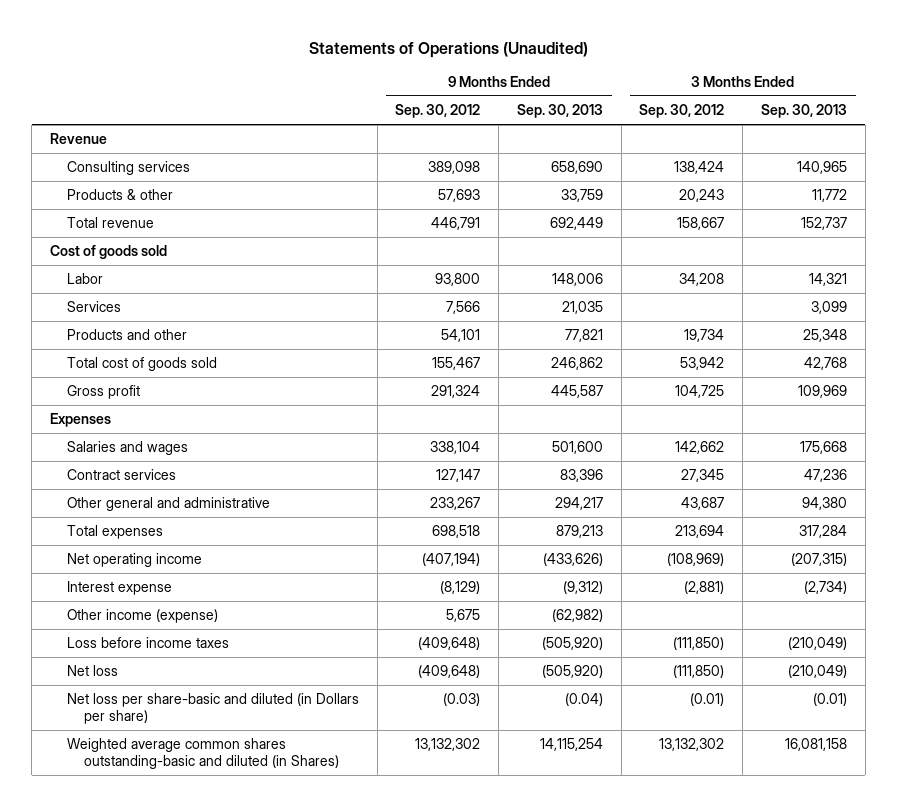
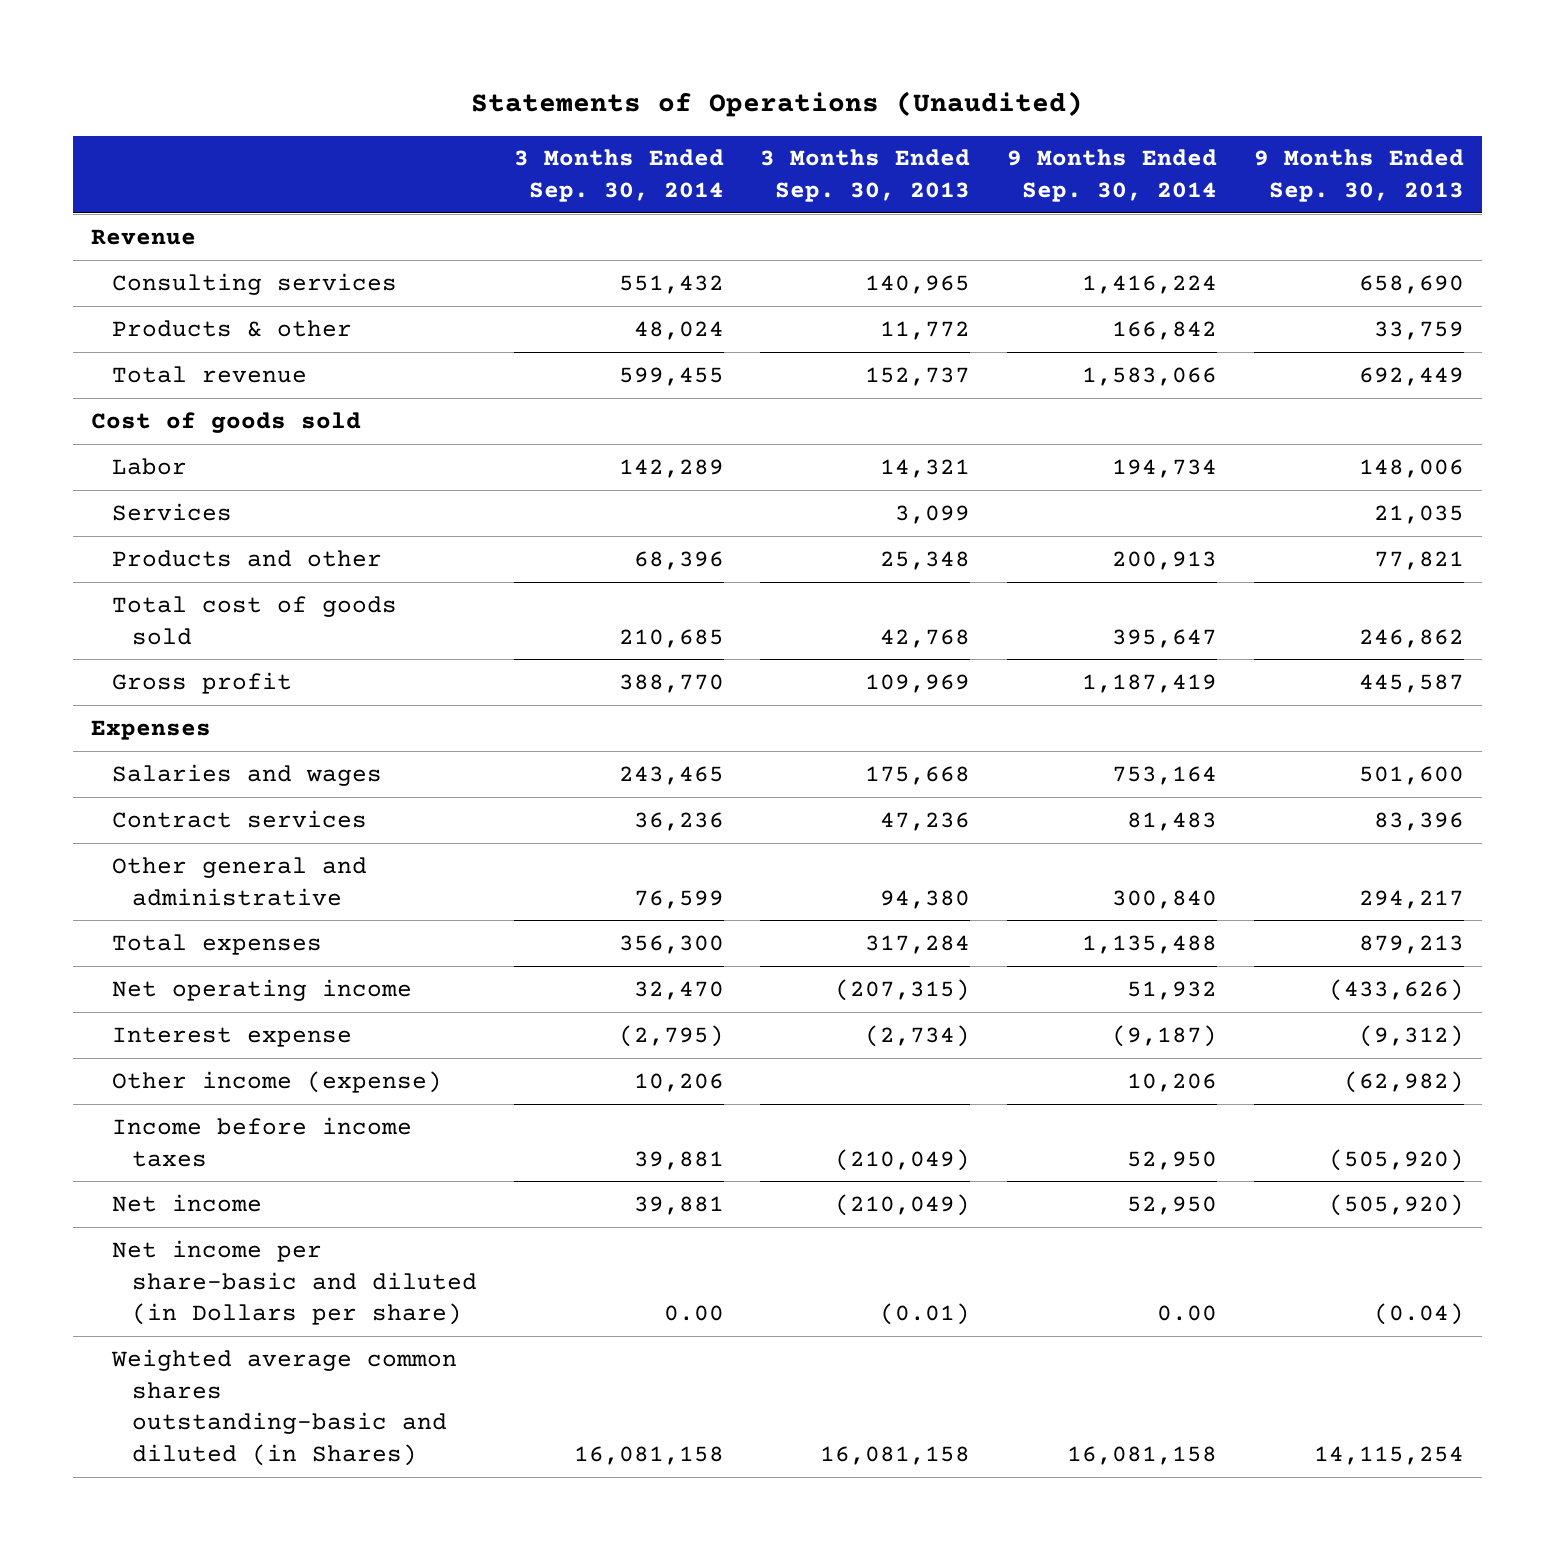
- | 9 Months Ended Sep. 30, 2012 | 9 Months Ended Sep. 30, 2013 | 3 Months Ended Sep. 30, 2012 | 3 Months Ended Sep. 30, 2013
+ | 3 Months Ended Sep. 30, 2014 | 3 Months Ended Sep. 30, 2013 | 9 Months Ended Sep. 30, 2014 | 9 Months Ended Sep. 30, 2013
- Loss before income taxes | (409,648) | (505,920) | (111,850) | (210,049)
- Net loss | (409,648) | (505,920) | (111,850) | (210,049)
- Net loss per share-basic and diluted (in Dollars per share) | (0.03) | (0.04) | (0.01) | (0.01)
+ Income before income taxes | 39,881 | (210,049) | 52,950 | (505,920)
+ Net income | 39,881 | (210,049) | 52,950 | (505,920)
+ Net income per share-basic and diluted (in Dollars per share) | 0.00 | (0.01) | 0.00 | (0.04)

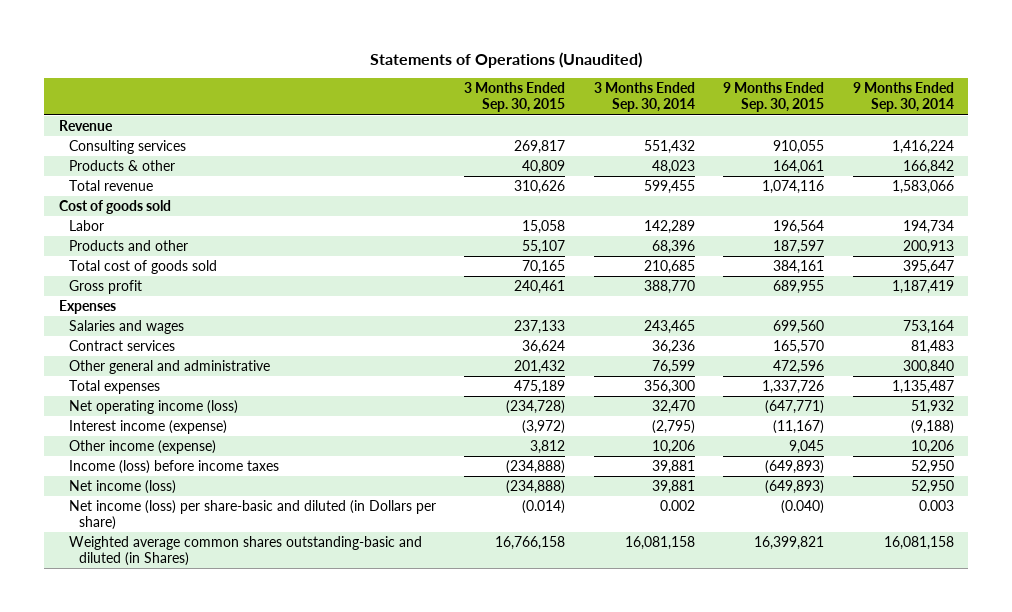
- | 3 Months Ended Sep. 30, 2014 | 3 Months Ended Sep. 30, 2013 | 9 Months Ended Sep. 30, 2014 | 9 Months Ended Sep. 30, 2013
+ | 3 Months Ended Sep. 30, 2015 | 3 Months Ended Sep. 30, 2014 | 9 Months Ended Sep. 30, 2015 | 9 Months Ended Sep. 30, 2014
- Products & other | 48,024 | 11,772 | 166,842 | 33,759
+ Products & other | 40,809 | 48,023 | 164,061 | 166,842
- Services | | 3,099 | | 21,035
- Total expenses | 356,300 | 317,284 | 1,135,488 | 879,213
- Net operating income | 32,470 | (207,315) | 51,932 | (433,626)
- Interest expense | (2,795) | (2,734) | (9,187) | (9,312)
+ Total expenses | 475,189 | 356,300 | 1,337,726 | 1,135,487
+ Net operating income (loss) | (234,728) | 32,470 | (647,771) | 51,932
+ Interest income (expense) | (3,972) | (2,795) | (11,167) | (9,188)
- Income before income taxes | 39,881 | (210,049) | 52,950 | (505,920)
- Net income | 39,881 | (210,049) | 52,950 | (505,920)
- Net income per share-basic and diluted (in Dollars per share) | 0.00 | (0.01) | 0.00 | (0.04)
+ Income (loss) before income taxes | (234,888) | 39,881 | (649,893) | 52,950
+ Net income (loss) | (234,888) | 39,881 | (649,893) | 52,950
+ Net income (loss) per share-basic and diluted (in Dollars per share) | (0.014) | 0.002 | (0.040) | 0.003

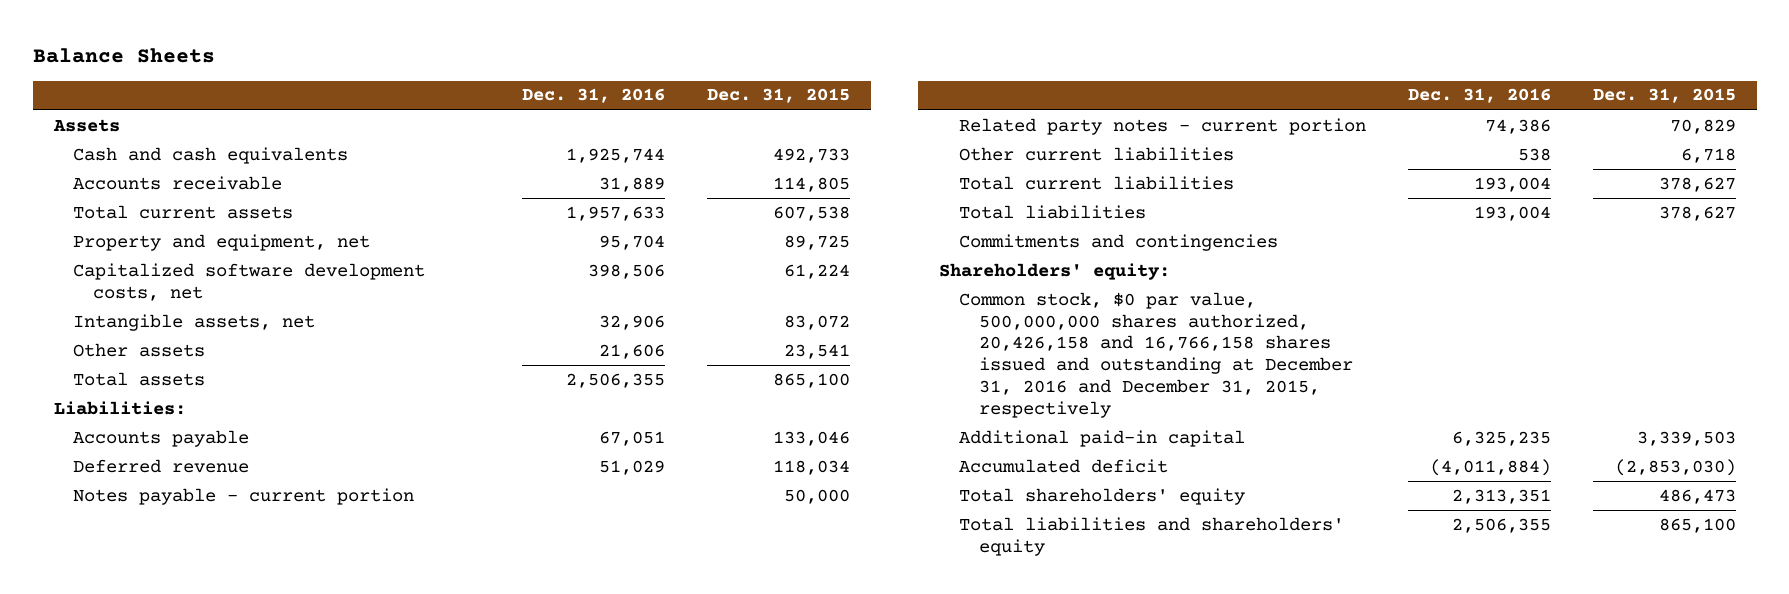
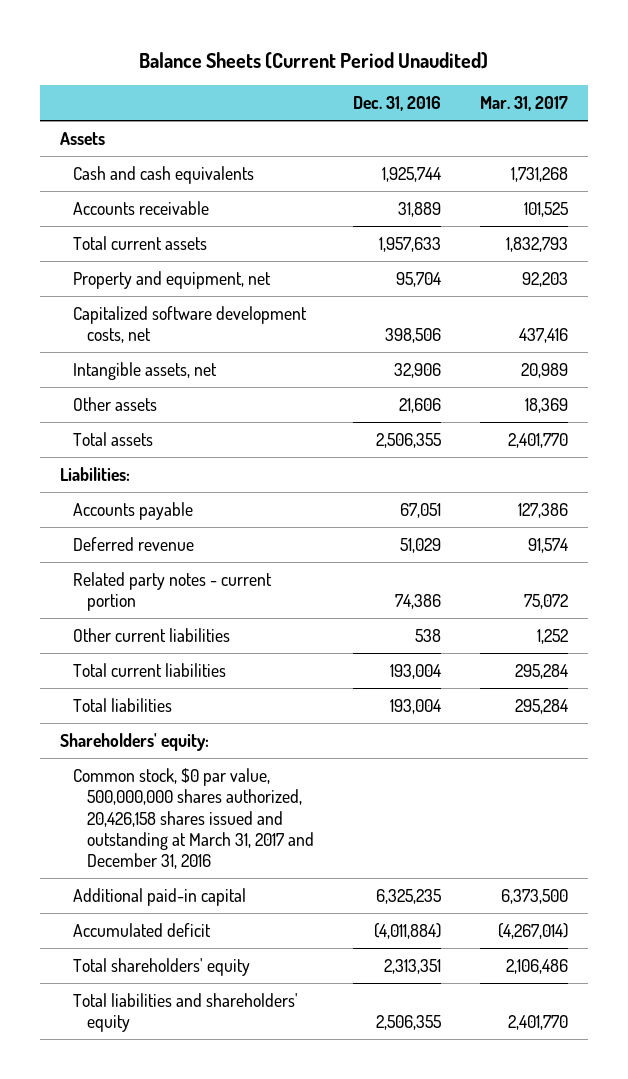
- Balance Sheets
+ Balance Sheets (Current Period Unaudited)
- | Dec. 31, 2016 | Dec. 31, 2015
+ | Dec. 31, 2016 | Mar. 31, 2017
- Notes payable - current portion | | 50,000
- Commitments and contingencies
- Common stock, $0 par value, 500,000,000 shares authorized, 20,426,158 and 16,766,158 shares issued and outstanding at December 31, 2016 and December 31, 2015, respectively
+ Common stock, $0 par value, 500,000,000 shares authorized, 20,426,158 shares issued and outstanding at March 31, 2017 and December 31, 2016

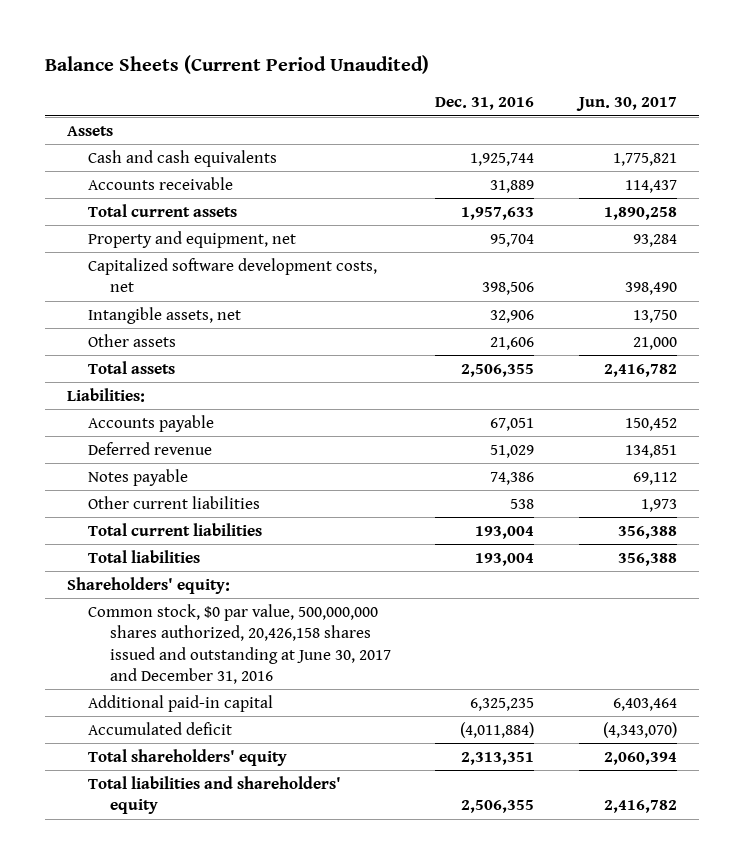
- | Dec. 31, 2016 | Mar. 31, 2017
+ | Dec. 31, 2016 | Jun. 30, 2017
- Related party notes - current portion | 74,386 | 75,072
+ Notes payable | 74,386 | 69,112
- Common stock, $0 par value, 500,000,000 shares authorized, 20,426,158 shares issued and outstanding at March 31, 2017 and December 31, 2016
+ Common stock, $0 par value, 500,000,000 shares authorized, 20,426,158 shares issued and outstanding at June 30, 2017 and December 31, 2016

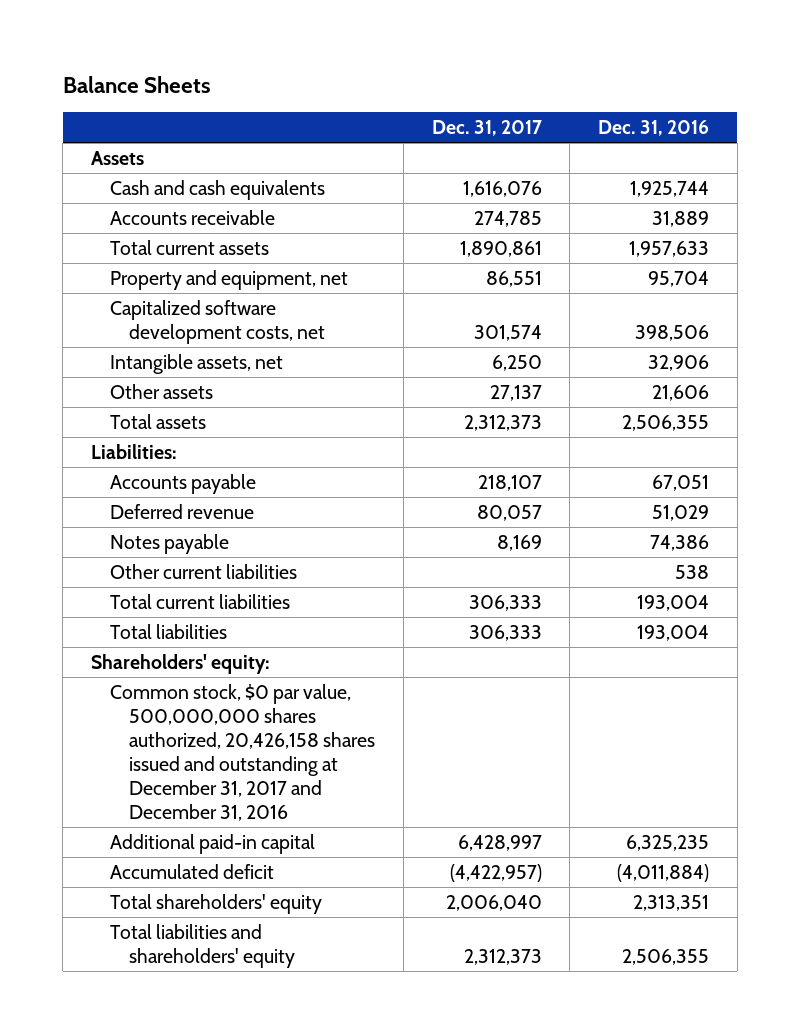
- Balance Sheets (Current Period Unaudited)
+ Balance Sheets
- | Dec. 31, 2016 | Jun. 30, 2017
+ | Dec. 31, 2017 | Dec. 31, 2016
- Common stock, $0 par value, 500,000,000 shares authorized, 20,426,158 shares issued and outstanding at June 30, 2017 and December 31, 2016
+ Common stock, $0 par value, 500,000,000 shares authorized, 20,426,158 shares issued and outstanding at December 31, 2017 and December 31, 2016

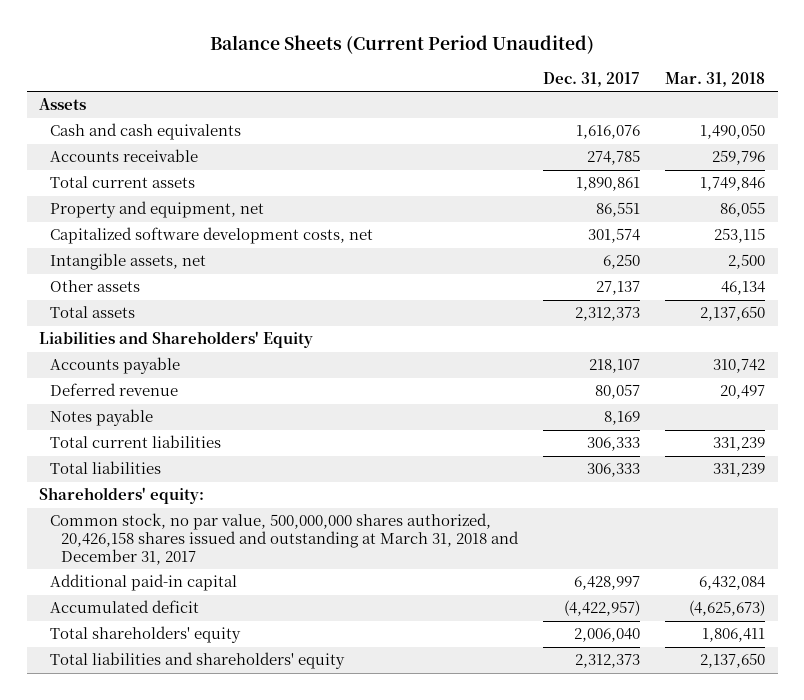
- Balance Sheets
+ Balance Sheets (Current Period Unaudited)
- | Dec. 31, 2017 | Dec. 31, 2016
+ | Dec. 31, 2017 | Mar. 31, 2018
- Liabilities:
+ Liabilities and Shareholders' Equity
- Other current liabilities | | 538
- Common stock, $0 par value, 500,000,000 shares authorized, 20,426,158 shares issued and outstanding at December 31, 2017 and December 31, 2016
+ Common stock, no par value, 500,000,000 shares authorized, 20,426,158 shares issued and outstanding at March 31, 2018 and December 31, 2017

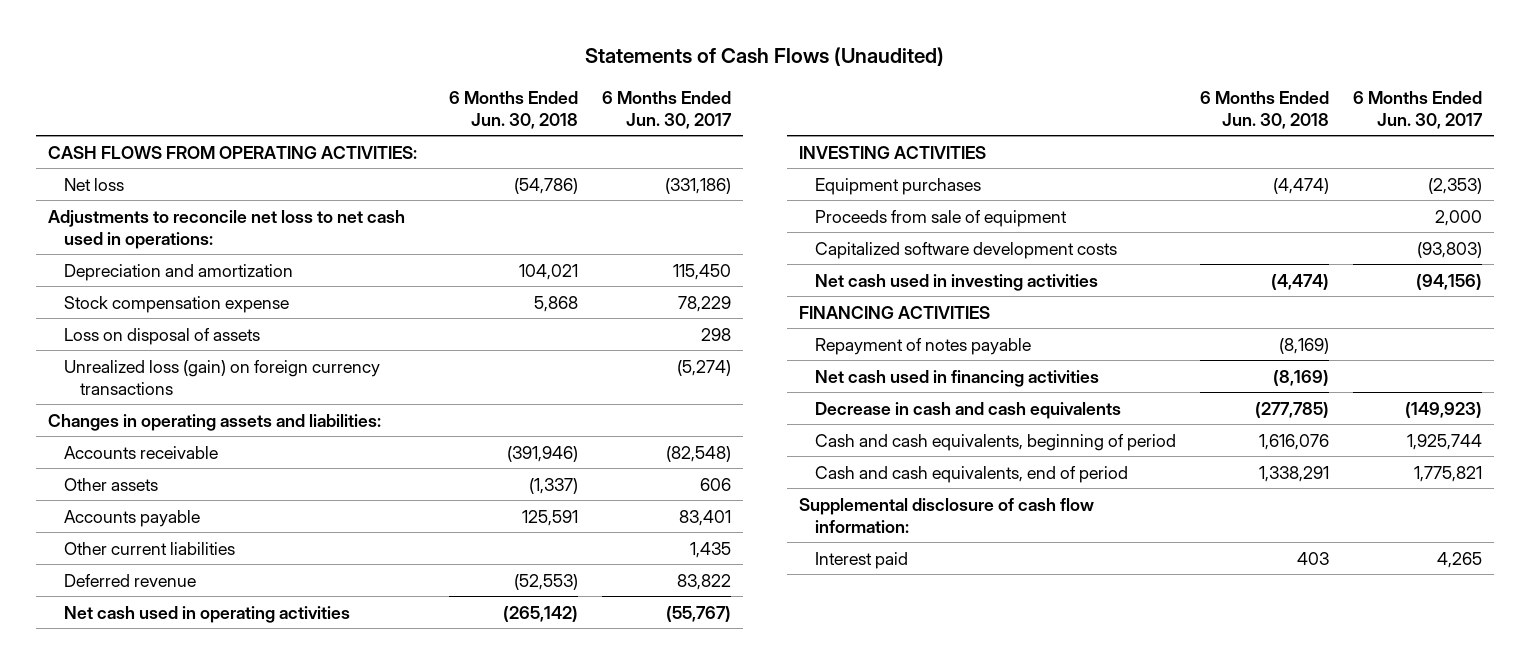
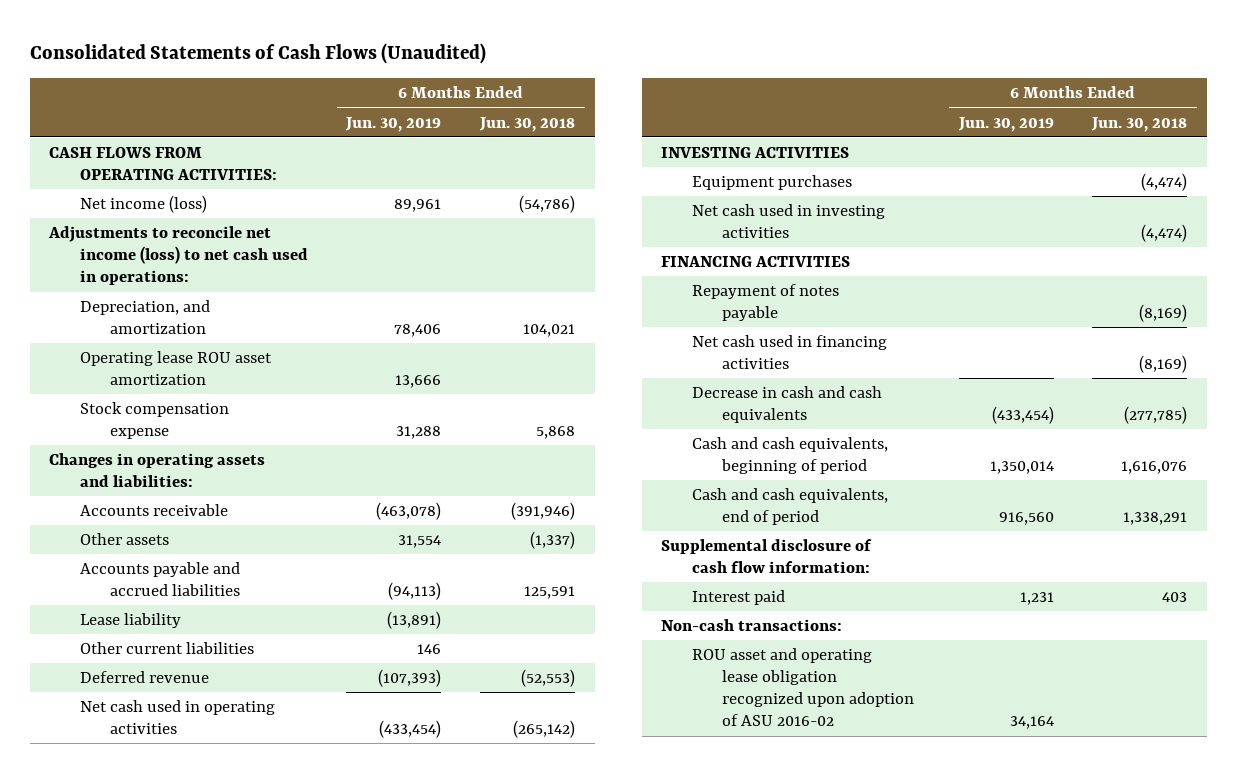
- Statements of Cash Flows (Unaudited)
+ Consolidated Statements of Cash Flows (Unaudited)
- | 6 Months Ended Jun. 30, 2018 | 6 Months Ended Jun. 30, 2017
+ | 6 Months Ended Jun. 30, 2019 | 6 Months Ended Jun. 30, 2018
- Net loss | (54,786) | (331,186)
- Adjustments to reconcile net loss to net cash used in operations:
- Depreciation and amortization | 104,021 | 115,450
+ Net income (loss) | 89,961 | (54,786)
+ Adjustments to reconcile net income (loss) to net cash used in operations:
+ Depreciation, and amortization | 78,406 | 104,021
+ Operating lease ROU asset amortization | 13,666 |
- Loss on disposal of assets | | 298
- Unrealized loss (gain) on foreign currency transactions | | (5,274)
- Accounts payable | 125,591 | 83,401
+ Accounts payable and accrued liabilities | (94,113) | 125,591
+ Lease liability | (13,891) |
- Proceeds from sale of equipment | | 2,000
- Capitalized software development costs | | (93,803)
+ Non-cash transactions:
+ ROU asset and operating lease obligation recognized upon adoption of ASU 2016-02 | 34,164 |

